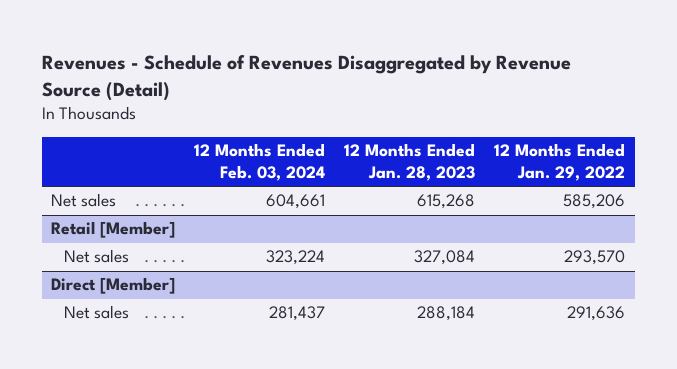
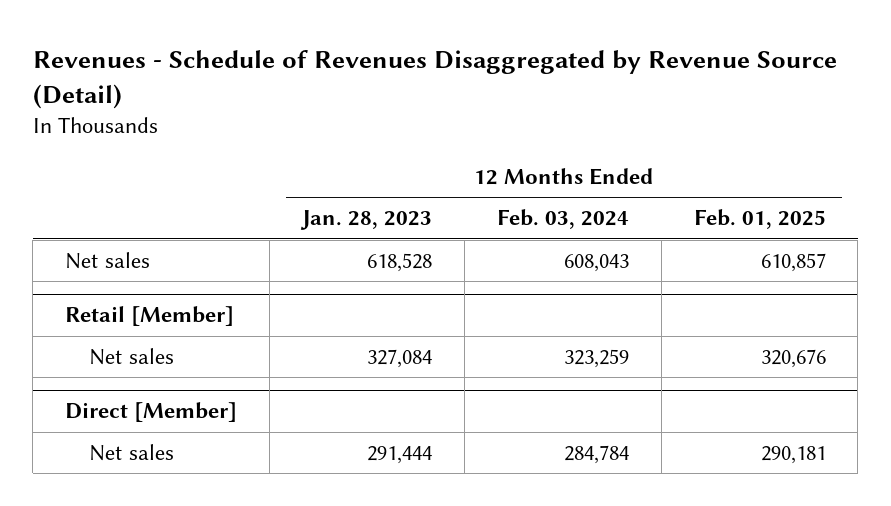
- | 12 Months Ended Feb. 03, 2024 | 12 Months Ended Jan. 28, 2023 | 12 Months Ended Jan. 29, 2022
+ | 12 Months Ended Jan. 28, 2023 | 12 Months Ended Feb. 03, 2024 | 12 Months Ended Feb. 01, 2025
- Net sales | 604,661 | 615,268 | 585,206
+ Net sales | 618,528 | 608,043 | 610,857
@ Retail [Member]
- Net sales | 323,224 | 327,084 | 293,570
+ Net sales | 327,084 | 323,259 | 320,676
@ Direct [Member]
- Net sales | 281,437 | 288,184 | 291,636
+ Net sales | 291,444 | 284,784 | 290,181

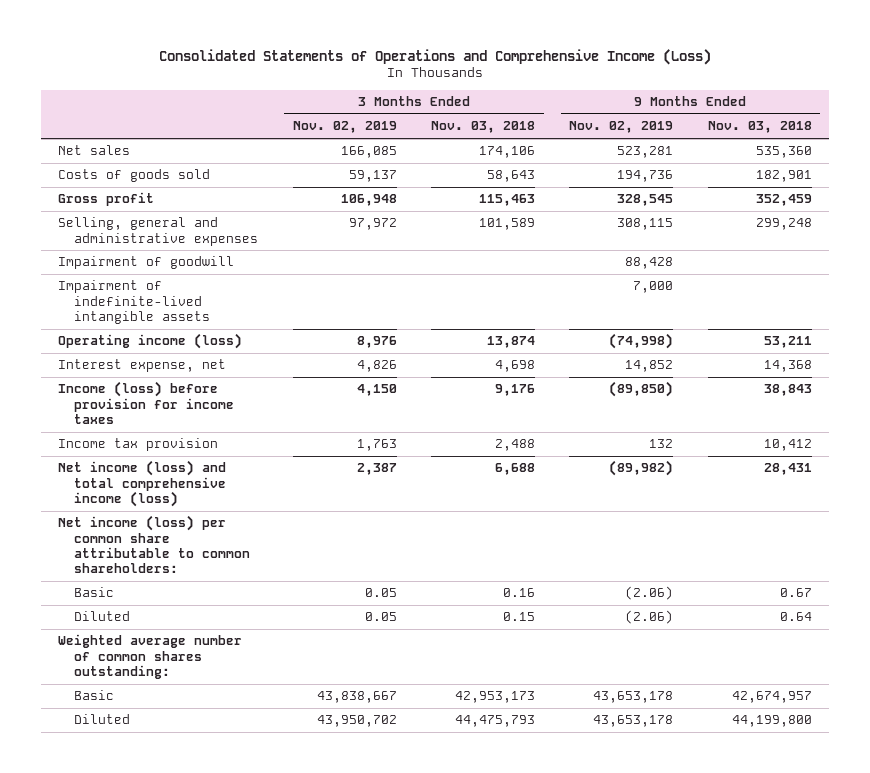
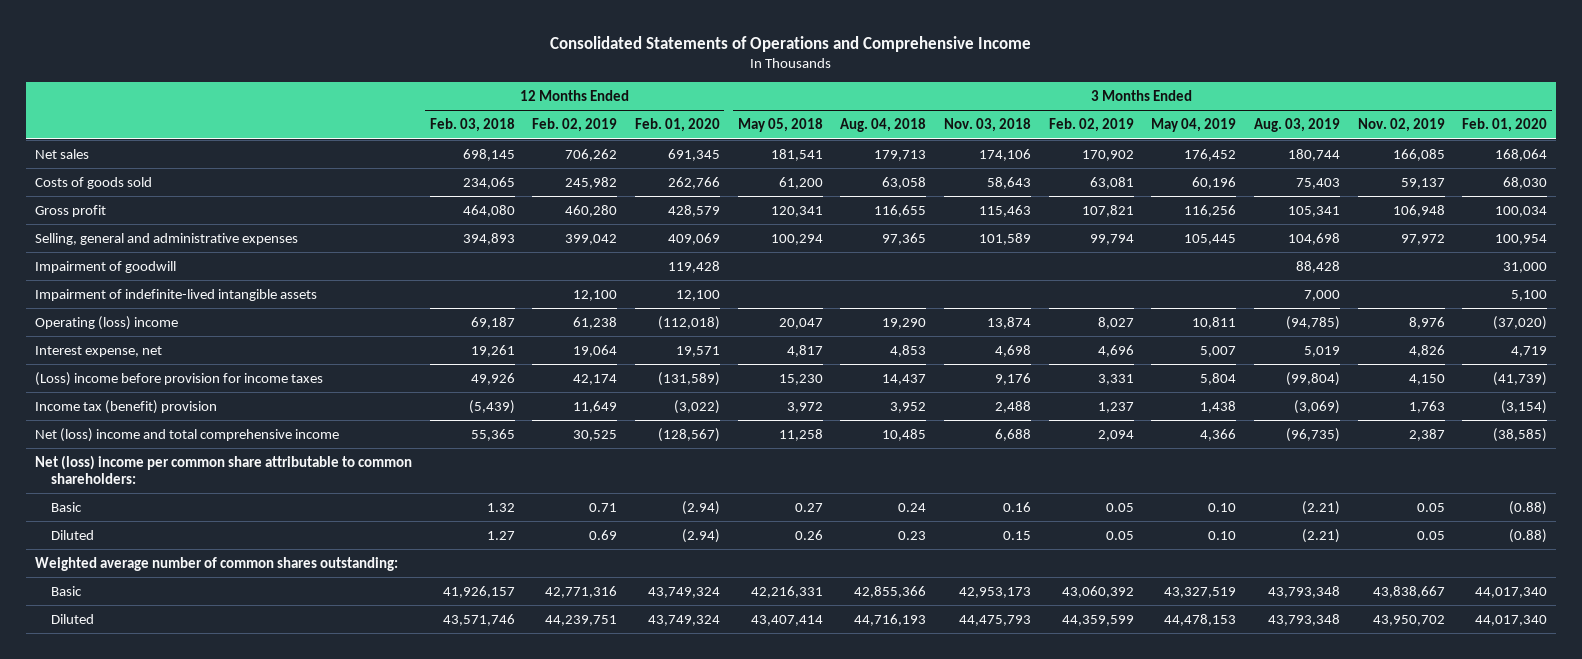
- Consolidated Statements of Operations and Comprehensive Income (Loss)
+ Consolidated Statements of Operations and Comprehensive Income
- | 3 Months Ended Nov. 02, 2019 | 3 Months Ended Nov. 03, 2018 | 9 Months Ended Nov. 02, 2019 | 9 Months Ended Nov. 03, 2018
+ | 12 Months Ended Feb. 03, 2018 | 12 Months Ended Feb. 02, 2019 | 12 Months Ended Feb. 01, 2020 | 3 Months Ended May 05, 2018 | 3 Months Ended Aug. 04, 2018 | 3 Months Ended Nov. 03, 2018 | 3 Months Ended Feb. 02, 2019 | 3 Months Ended May 04, 2019 | 3 Months Ended Aug. 03, 2019 | 3 Months Ended Nov. 02, 2019 | 3 Months Ended Feb. 01, 2020
- Operating income (loss) | 8,976 | 13,874 | (74,998) | 53,211
+ Operating (loss) income | 69,187 | 61,238 | (112,018) | 20,047 | 19,290 | 13,874 | 8,027 | 10,811 | (94,785) | 8,976 | (37,020)
- Income (loss) before provision for income taxes | 4,150 | 9,176 | (89,850) | 38,843
- Income tax provision | 1,763 | 2,488 | 132 | 10,412
- Net income (loss) and total comprehensive income (loss) | 2,387 | 6,688 | (89,982) | 28,431
- Net income (loss) per common share attributable to common shareholders:
+ (Loss) income before provision for income taxes | 49,926 | 42,174 | (131,589) | 15,230 | 14,437 | 9,176 | 3,331 | 5,804 | (99,804) | 4,150 | (41,739)
+ Income tax (benefit) provision | (5,439) | 11,649 | (3,022) | 3,972 | 3,952 | 2,488 | 1,237 | 1,438 | (3,069) | 1,763 | (3,154)
+ Net (loss) income and total comprehensive income | 55,365 | 30,525 | (128,567) | 11,258 | 10,485 | 6,688 | 2,094 | 4,366 | (96,735) | 2,387 | (38,585)
+ Net (loss) income per common share attributable to common shareholders:

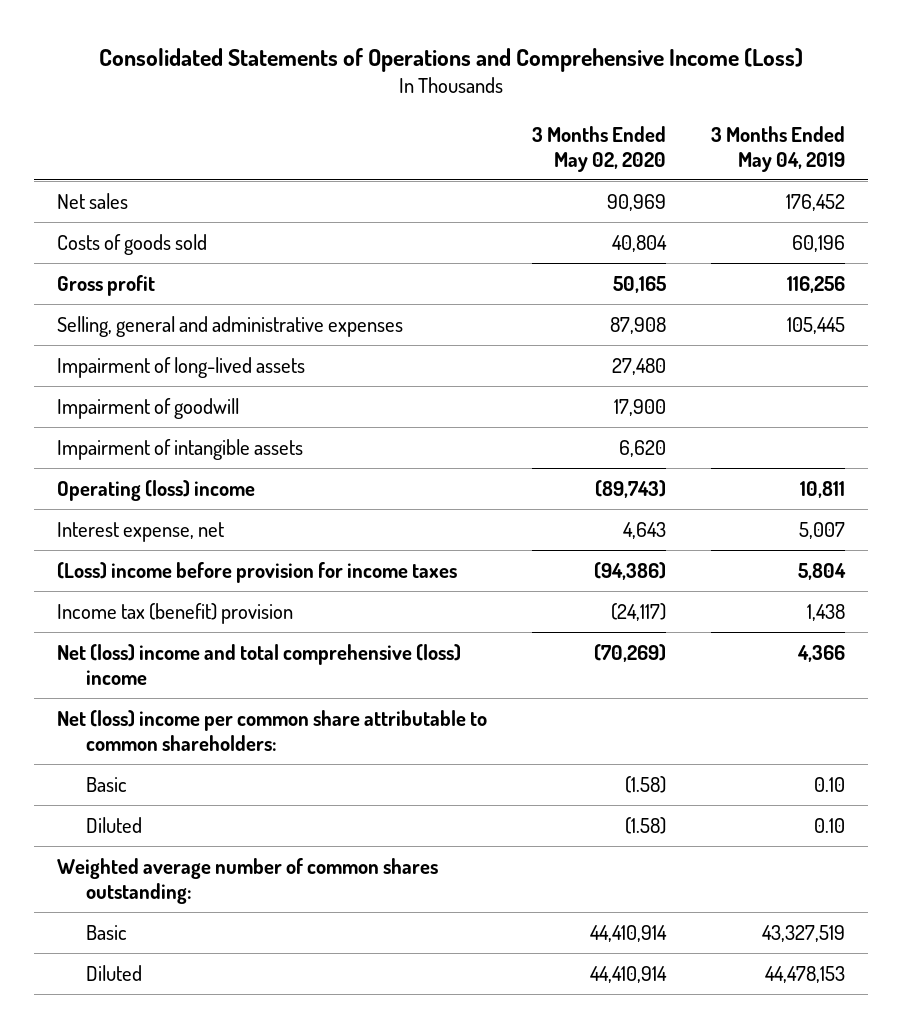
- Consolidated Statements of Operations and Comprehensive Income
+ Consolidated Statements of Operations and Comprehensive Income (Loss)
- | 12 Months Ended Feb. 03, 2018 | 12 Months Ended Feb. 02, 2019 | 12 Months Ended Feb. 01, 2020 | 3 Months Ended May 05, 2018 | 3 Months Ended Aug. 04, 2018 | 3 Months Ended Nov. 03, 2018 | 3 Months Ended Feb. 02, 2019 | 3 Months Ended May 04, 2019 | 3 Months Ended Aug. 03, 2019 | 3 Months Ended Nov. 02, 2019 | 3 Months Ended Feb. 01, 2020
+ | 3 Months Ended May 02, 2020 | 3 Months Ended May 04, 2019
+ Impairment of long-lived assets | 27,480 |
- Impairment of indefinite-lived intangible assets | | 12,100 | 12,100 | | | | | | 7,000 | | 5,100
+ Impairment of intangible assets | 6,620 |
- Net (loss) income and total comprehensive income | 55,365 | 30,525 | (128,567) | 11,258 | 10,485 | 6,688 | 2,094 | 4,366 | (96,735) | 2,387 | (38,585)
+ Net (loss) income and total comprehensive (loss) income | (70,269) | 4,366

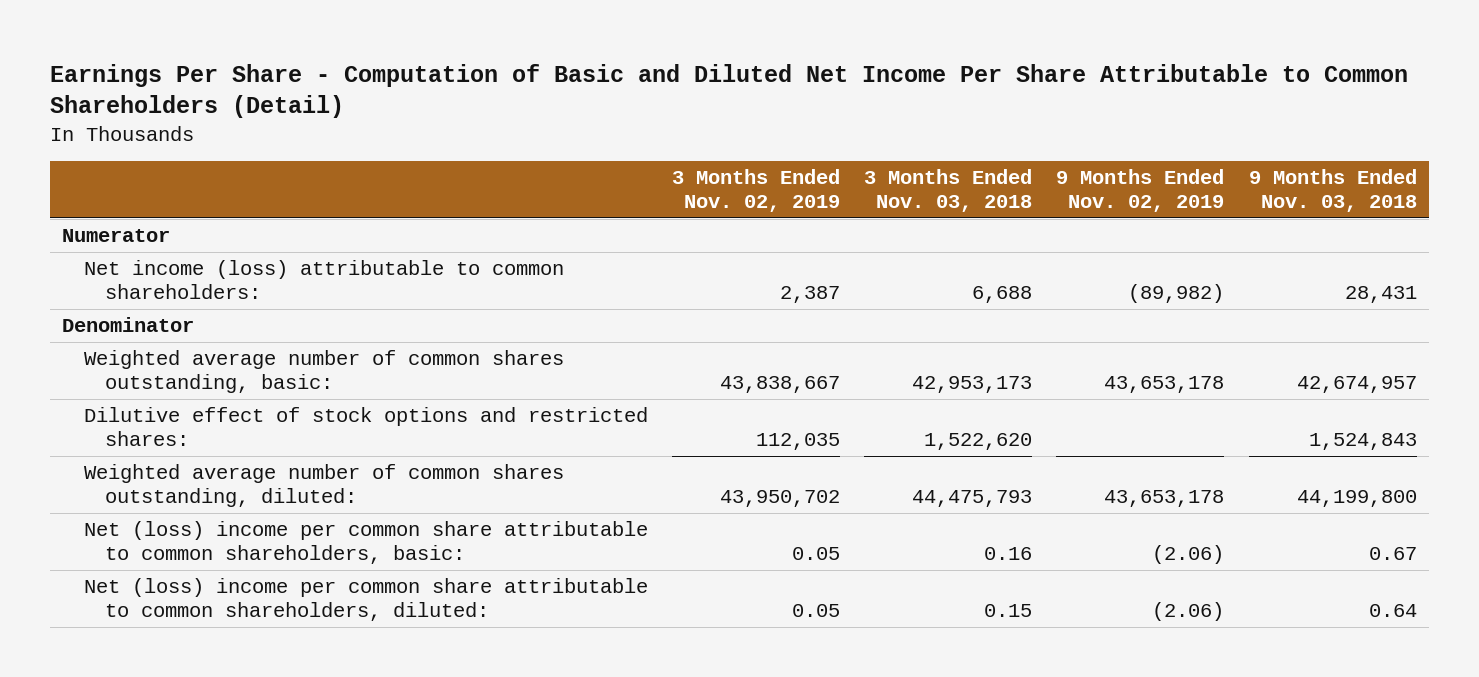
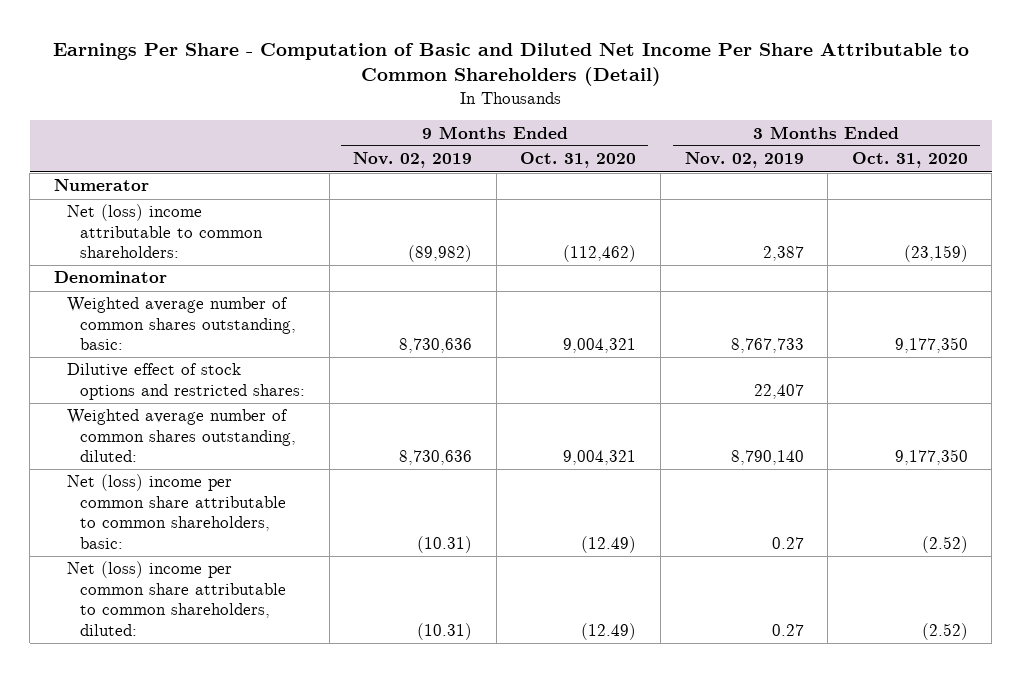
- | 3 Months Ended Nov. 02, 2019 | 3 Months Ended Nov. 03, 2018 | 9 Months Ended Nov. 02, 2019 | 9 Months Ended Nov. 03, 2018
+ | 9 Months Ended Nov. 02, 2019 | 9 Months Ended Oct. 31, 2020 | 3 Months Ended Nov. 02, 2019 | 3 Months Ended Oct. 31, 2020
- Net income (loss) attributable to common shareholders: | 2,387 | 6,688 | (89,982) | 28,431
+ Net (loss) income attributable to common shareholders: | (89,982) | (112,462) | 2,387 | (23,159)
- Weighted average number of common shares outstanding, basic: | 43,838,667 | 42,953,173 | 43,653,178 | 42,674,957
- Dilutive effect of stock options and restricted shares: | 112,035 | 1,522,620 | | 1,524,843
- Weighted average number of common shares outstanding, diluted: | 43,950,702 | 44,475,793 | 43,653,178 | 44,199,800
- Net (loss) income per common share attributable to common shareholders, basic: | 0.05 | 0.16 | (2.06) | 0.67
- Net (loss) income per common share attributable to common shareholders, diluted: | 0.05 | 0.15 | (2.06) | 0.64
+ Weighted average number of common shares outstanding, basic: | 8,730,636 | 9,004,321 | 8,767,733 | 9,177,350
+ Dilutive effect of stock options and restricted shares: | | | 22,407 |
+ Weighted average number of common shares outstanding, diluted: | 8,730,636 | 9,004,321 | 8,790,140 | 9,177,350
+ Net (loss) income per common share attributable to common shareholders, basic: | (10.31) | (12.49) | 0.27 | (2.52)
+ Net (loss) income per common share attributable to common shareholders, diluted: | (10.31) | (12.49) | 0.27 | (2.52)

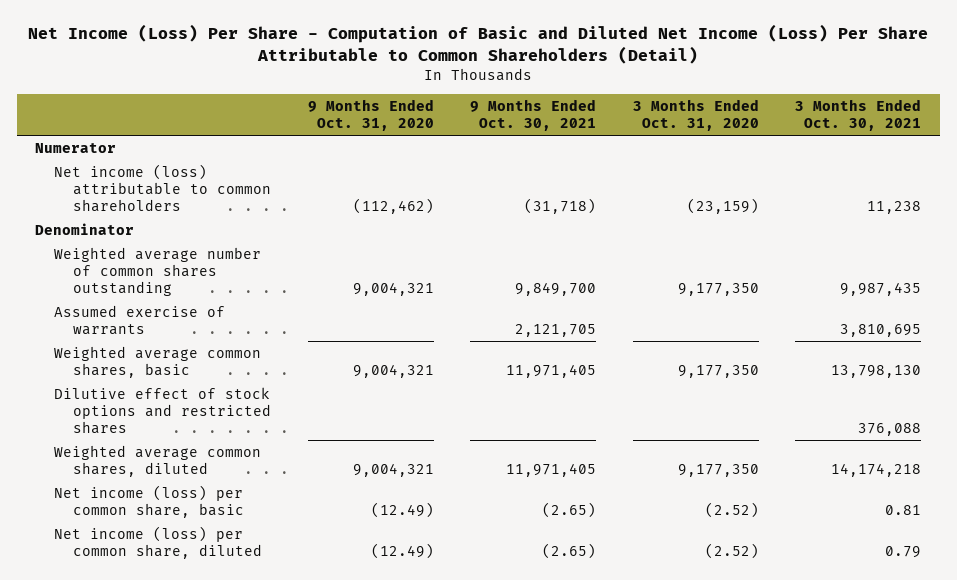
- Earnings Per Share - Computation of Basic and Diluted Net Income Per Share Attributable to Common Shareholders (Detail)
+ Net Income (Loss) Per Share - Computation of Basic and Diluted Net Income (Loss) Per Share Attributable to Common Shareholders (Detail)
- | 9 Months Ended Nov. 02, 2019 | 9 Months Ended Oct. 31, 2020 | 3 Months Ended Nov. 02, 2019 | 3 Months Ended Oct. 31, 2020
+ | 9 Months Ended Oct. 31, 2020 | 9 Months Ended Oct. 30, 2021 | 3 Months Ended Oct. 31, 2020 | 3 Months Ended Oct. 30, 2021
- Net (loss) income attributable to common shareholders: | (89,982) | (112,462) | 2,387 | (23,159)
+ Net income (loss) attributable to common shareholders | (112,462) | (31,718) | (23,159) | 11,238
- Weighted average number of common shares outstanding, basic: | 8,730,636 | 9,004,321 | 8,767,733 | 9,177,350
- Dilutive effect of stock options and restricted shares: | | | 22,407 |
- Weighted average number of common shares outstanding, diluted: | 8,730,636 | 9,004,321 | 8,790,140 | 9,177,350
- Net (loss) income per common share attributable to common shareholders, basic: | (10.31) | (12.49) | 0.27 | (2.52)
- Net (loss) income per common share attributable to common shareholders, diluted: | (10.31) | (12.49) | 0.27 | (2.52)
+ Weighted average number of common shares outstanding | 9,004,321 | 9,849,700 | 9,177,350 | 9,987,435
+ Assumed exercise of warrants | | 2,121,705 | | 3,810,695
+ Weighted average common shares, basic | 9,004,321 | 11,971,405 | 9,177,350 | 13,798,130
+ Dilutive effect of stock options and restricted shares | | | | 376,088
+ Weighted average common shares, diluted | 9,004,321 | 11,971,405 | 9,177,350 | 14,174,218
+ Net income (loss) per common share, basic | (12.49) | (2.65) | (2.52) | 0.81
+ Net income (loss) per common share, diluted | (12.49) | (2.65) | (2.52) | 0.79

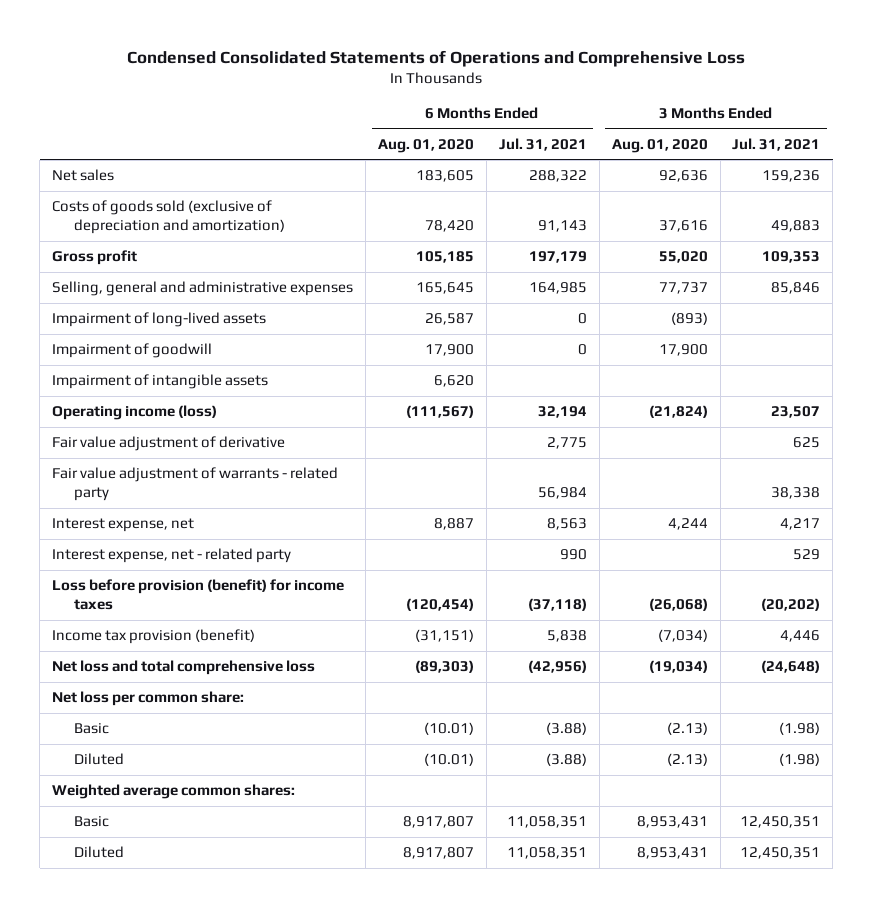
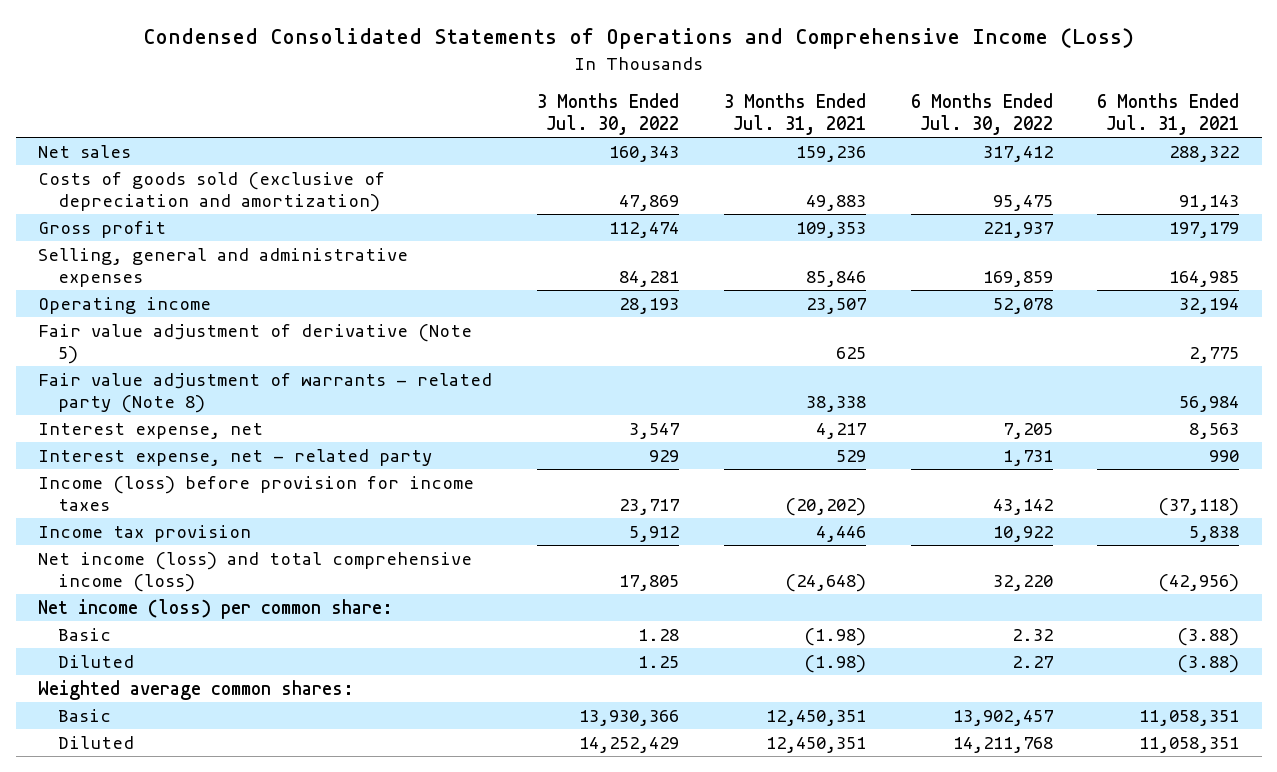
- Condensed Consolidated Statements of Operations and Comprehensive Loss
+ Condensed Consolidated Statements of Operations and Comprehensive Income (Loss)
- | 6 Months Ended Aug. 01, 2020 | 6 Months Ended Jul. 31, 2021 | 3 Months Ended Aug. 01, 2020 | 3 Months Ended Jul. 31, 2021
+ | 3 Months Ended Jul. 30, 2022 | 3 Months Ended Jul. 31, 2021 | 6 Months Ended Jul. 30, 2022 | 6 Months Ended Jul. 31, 2021
- Impairment of long-lived assets | 26,587 | 0 | (893) |
- Impairment of goodwill | 17,900 | 0 | 17,900 |
- Impairment of intangible assets | 6,620 | | |
- Operating income (loss) | (111,567) | 32,194 | (21,824) | 23,507
- Fair value adjustment of derivative | | 2,775 | | 625
- Fair value adjustment of warrants - related party | | 56,984 | | 38,338
+ Operating income | 28,193 | 23,507 | 52,078 | 32,194
+ Fair value adjustment of derivative (Note 5) | | 625 | | 2,775
+ Fair value adjustment of warrants - related party (Note 8) | | 38,338 | | 56,984
- Loss before provision (benefit) for income taxes | (120,454) | (37,118) | (26,068) | (20,202)
- Income tax provision (benefit) | (31,151) | 5,838 | (7,034) | 4,446
- Net loss and total comprehensive loss | (89,303) | (42,956) | (19,034) | (24,648)
- Net loss per common share:
+ Income (loss) before provision for income taxes | 23,717 | (20,202) | 43,142 | (37,118)
+ Income tax provision | 5,912 | 4,446 | 10,922 | 5,838
+ Net income (loss) and total comprehensive income (loss) | 17,805 | (24,648) | 32,220 | (42,956)
+ Net income (loss) per common share:

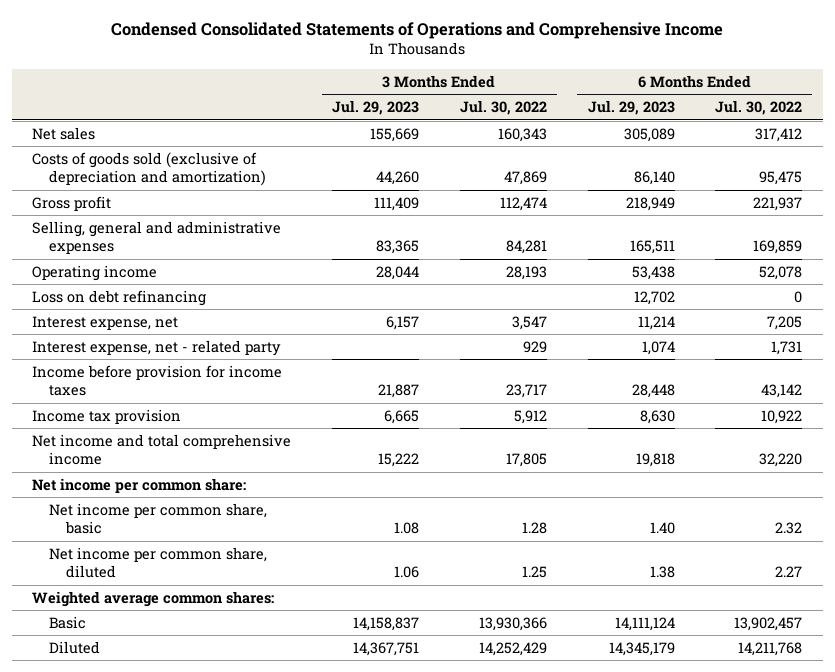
- Condensed Consolidated Statements of Operations and Comprehensive Income (Loss)
+ Condensed Consolidated Statements of Operations and Comprehensive Income
- | 3 Months Ended Jul. 30, 2022 | 3 Months Ended Jul. 31, 2021 | 6 Months Ended Jul. 30, 2022 | 6 Months Ended Jul. 31, 2021
+ | 3 Months Ended Jul. 29, 2023 | 3 Months Ended Jul. 30, 2022 | 6 Months Ended Jul. 29, 2023 | 6 Months Ended Jul. 30, 2022
- Fair value adjustment of derivative (Note 5) | | 625 | | 2,775
- Fair value adjustment of warrants - related party (Note 8) | | 38,338 | | 56,984
+ Loss on debt refinancing | | | 12,702 | 0
- Income (loss) before provision for income taxes | 23,717 | (20,202) | 43,142 | (37,118)
+ Income before provision for income taxes | 21,887 | 23,717 | 28,448 | 43,142
- Net income (loss) and total comprehensive income (loss) | 17,805 | (24,648) | 32,220 | (42,956)
- Net income (loss) per common share:
- Basic | 1.28 | (1.98) | 2.32 | (3.88)
- Diluted | 1.25 | (1.98) | 2.27 | (3.88)
+ Net income and total comprehensive income | 15,222 | 17,805 | 19,818 | 32,220
+ Net income per common share:
+ Net income per common share, basic | 1.08 | 1.28 | 1.40 | 2.32
+ Net income per common share, diluted | 1.06 | 1.25 | 1.38 | 2.27

